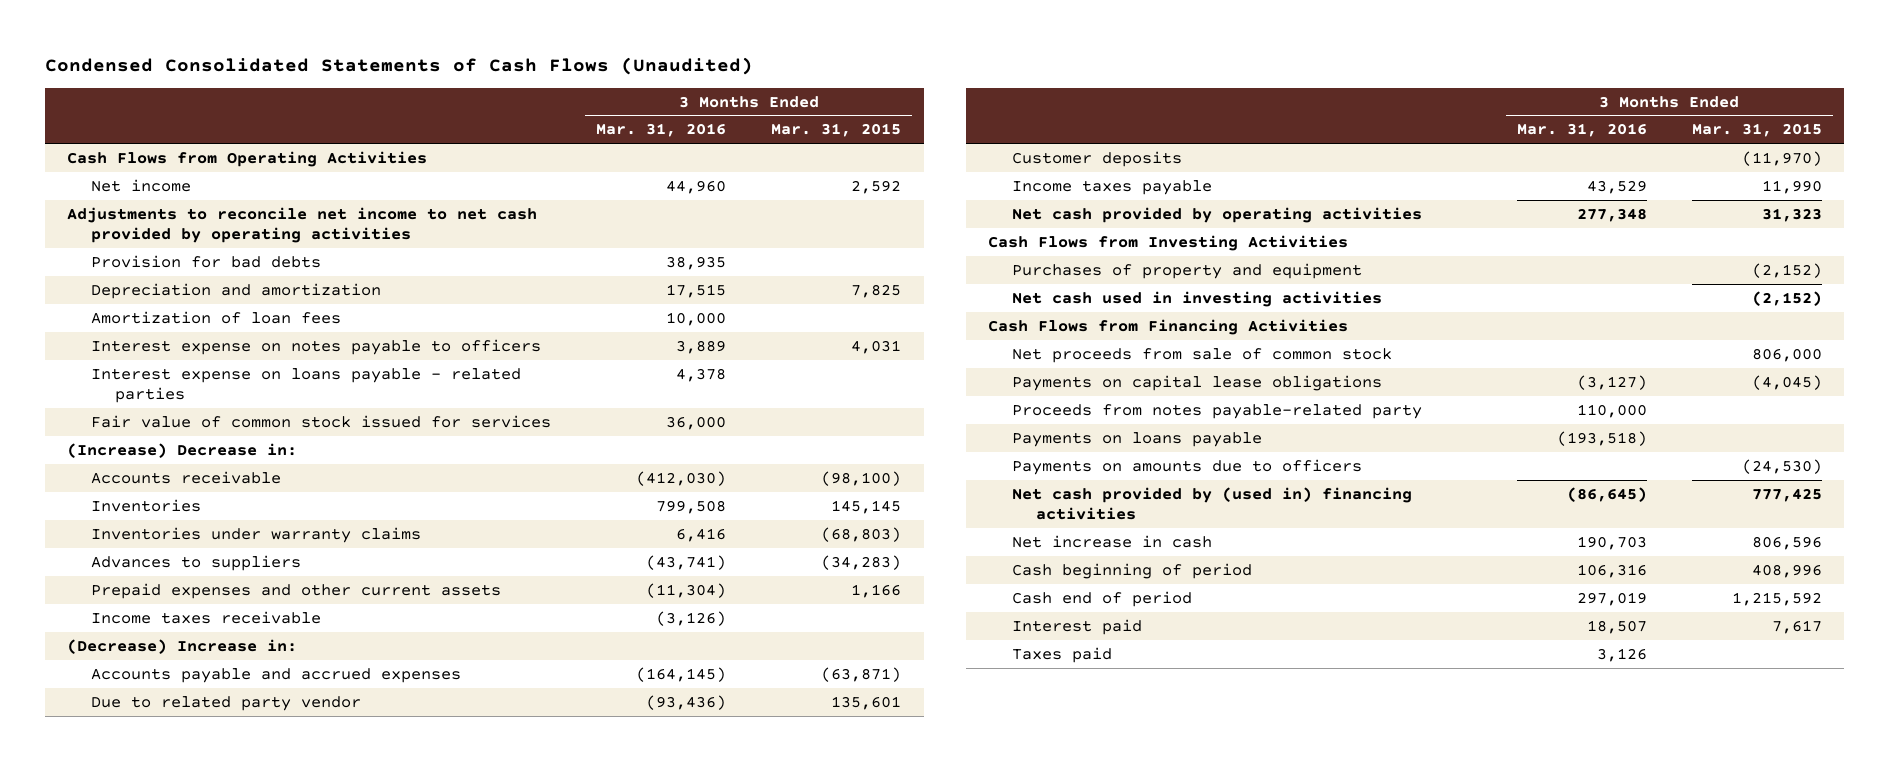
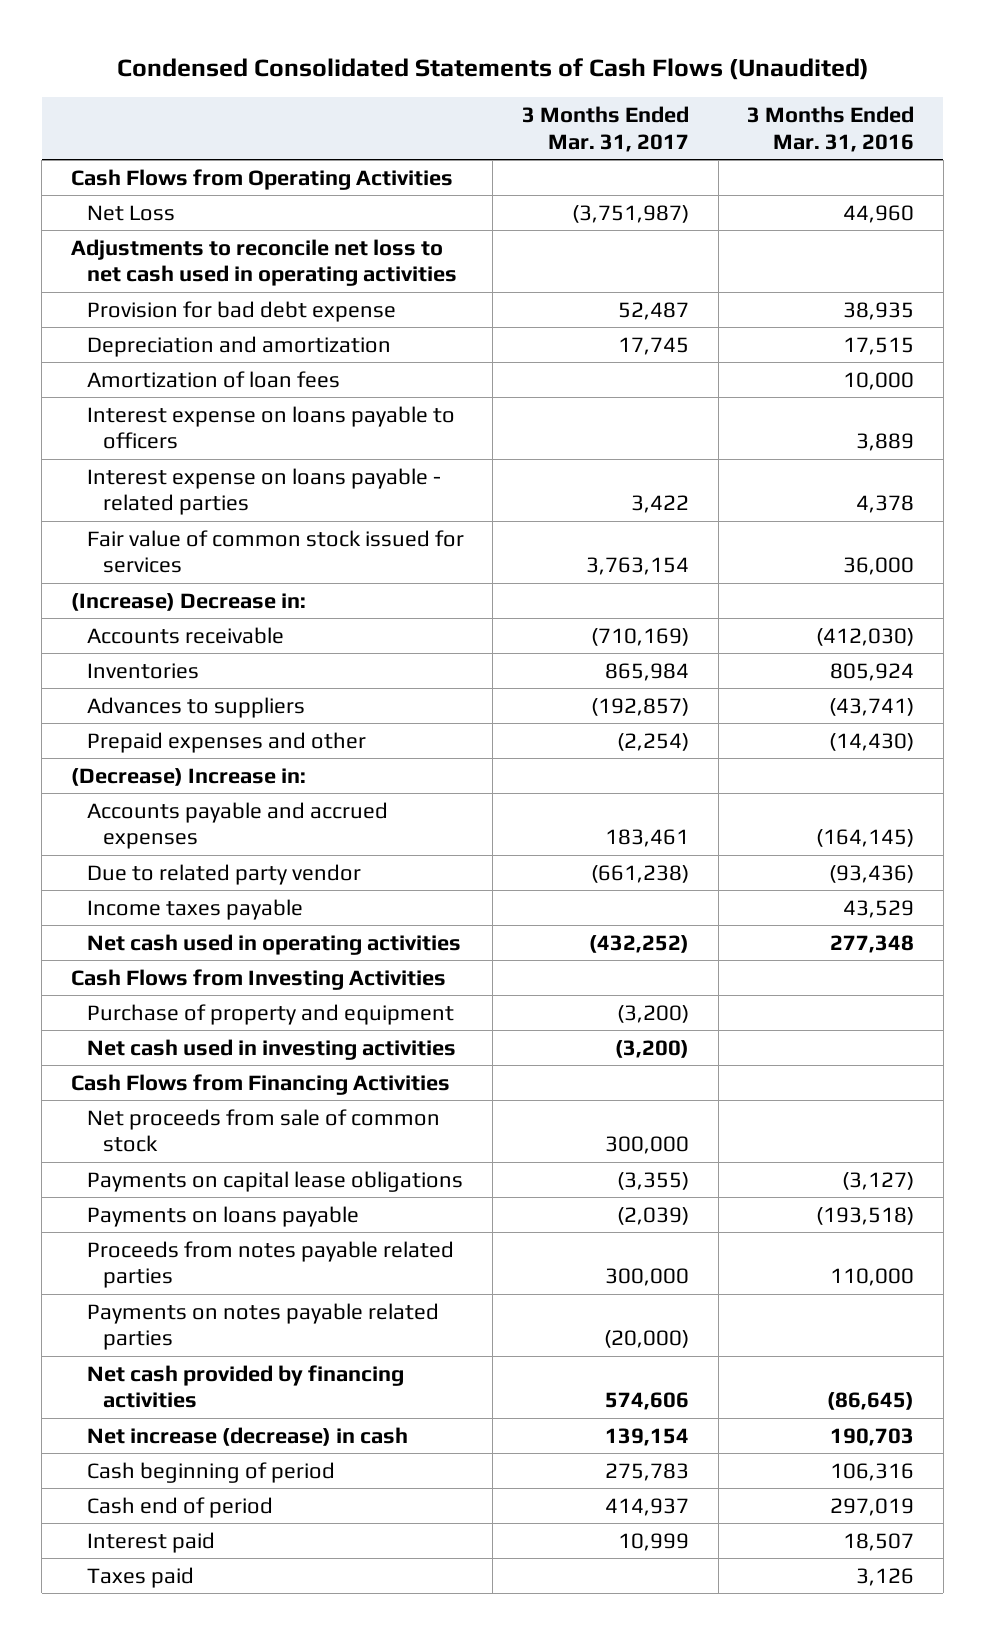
- | 3 Months Ended Mar. 31, 2016 | 3 Months Ended Mar. 31, 2015
+ | 3 Months Ended Mar. 31, 2017 | 3 Months Ended Mar. 31, 2016
- Net income | 44,960 | 2,592
- Adjustments to reconcile net income to net cash provided by operating activities
- Provision for bad debts | 38,935 |
+ Net Loss | (3,751,987) | 44,960
+ Adjustments to reconcile net loss to net cash used in operating activities
+ Provision for bad debt expense | 52,487 | 38,935
- Interest expense on notes payable to officers | 3,889 | 4,031
+ Interest expense on loans payable to officers | | 3,889
- Inventories | 799,508 | 145,145
- Inventories under warranty claims | 6,416 | (68,803)
+ Inventories | 865,984 | 805,924
- Prepaid expenses and other current assets | (11,304) | 1,166
- Income taxes receivable | (3,126) |
+ Prepaid expenses and other | (2,254) | (14,430)
- Customer deposits | | (11,970)
- Net cash provided by operating activities | 277,348 | 31,323
+ Net cash used in operating activities | (432,252) | 277,348
- Purchases of property and equipment | | (2,152)
+ Purchase of property and equipment | (3,200) |
- Proceeds from notes payable-related party | 110,000 |
- Payments on amounts due to officers | | (24,530)
- Net cash provided by (used in) financing activities | (86,645) | 777,425
- Net increase in cash | 190,703 | 806,596
+ Proceeds from notes payable related parties | 300,000 | 110,000
+ Payments on notes payable related parties | (20,000) |
+ Net cash provided by financing activities | 574,606 | (86,645)
+ Net increase (decrease) in cash | 139,154 | 190,703

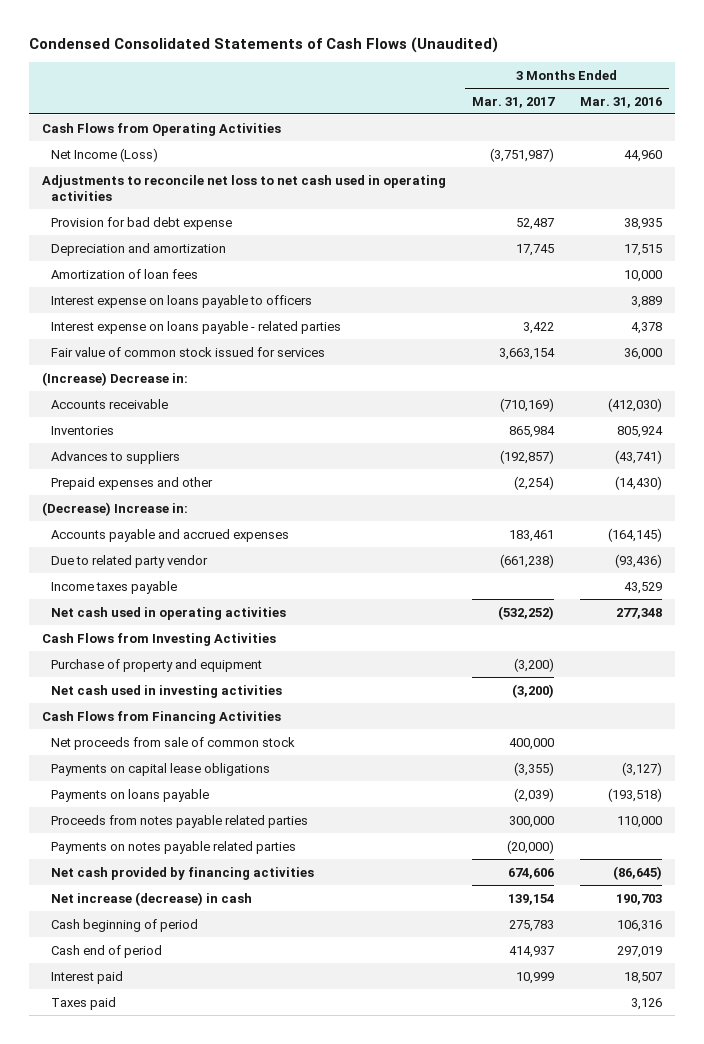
- Net Loss | (3,751,987) | 44,960
+ Net Income (Loss) | (3,751,987) | 44,960
- Fair value of common stock issued for services | 3,763,154 | 36,000
+ Fair value of common stock issued for services | 3,663,154 | 36,000
- Net cash used in operating activities | (432,252) | 277,348
+ Net cash used in operating activities | (532,252) | 277,348
- Net proceeds from sale of common stock | 300,000 |
+ Net proceeds from sale of common stock | 400,000 |
- Net cash provided by financing activities | 574,606 | (86,645)
+ Net cash provided by financing activities | 674,606 | (86,645)

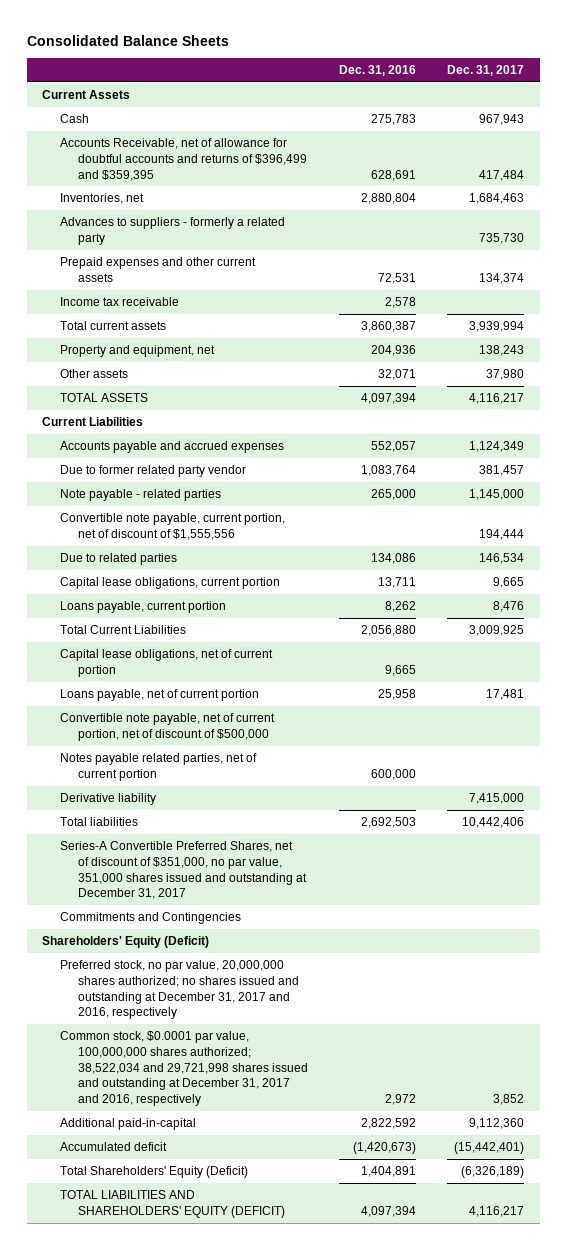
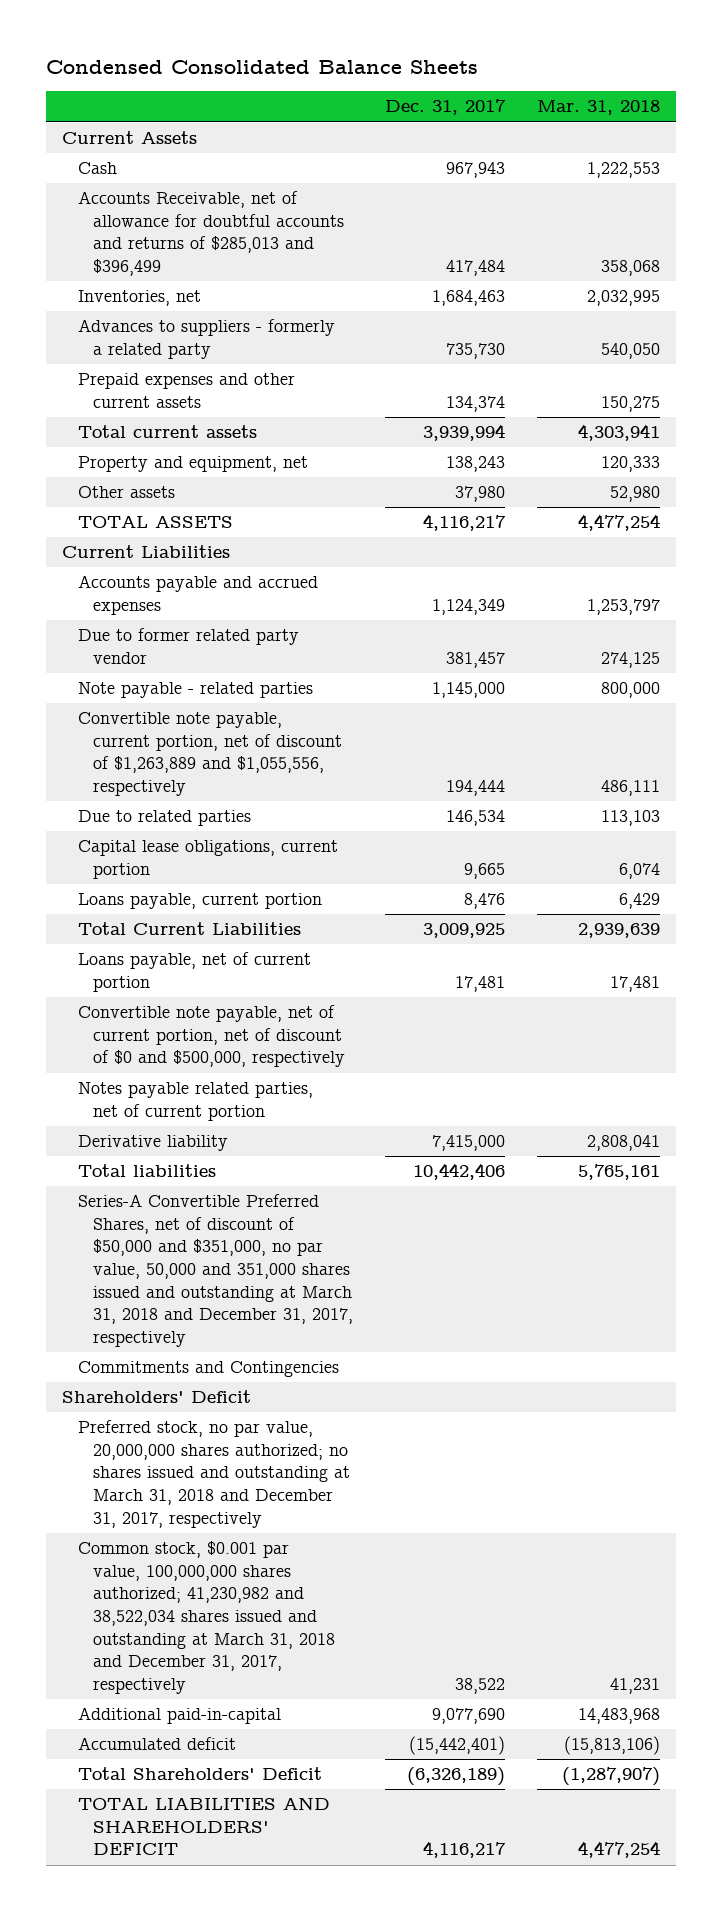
- Consolidated Balance Sheets
+ Condensed Consolidated Balance Sheets
- | Dec. 31, 2016 | Dec. 31, 2017
+ | Dec. 31, 2017 | Mar. 31, 2018
- Accounts Receivable, net of allowance for doubtful accounts and returns of $396,499 and $359,395 | 628,691 | 417,484
+ Accounts Receivable, net of allowance for doubtful accounts and returns of $285,013 and $396,499 | 417,484 | 358,068
- Income tax receivable | 2,578 |
- Convertible note payable, current portion, net of discount of $1,555,556 | | 194,444
+ Convertible note payable, current portion, net of discount of $1,263,889 and $1,055,556, respectively | 194,444 | 486,111
- Capital lease obligations, net of current portion | 9,665 |
- Convertible note payable, net of current portion, net of discount of $500,000
+ Convertible note payable, net of current portion, net of discount of $0 and $500,000, respectively
- Series-A Convertible Preferred Shares, net of discount of $351,000, no par value, 351,000 shares issued and outstanding at December 31, 2017
+ Series-A Convertible Preferred Shares, net of discount of $50,000 and $351,000, no par value, 50,000 and 351,000 shares issued and outstanding at March 31, 2018 and December 31, 2017, respectively
- Shareholders' Equity (Deficit)
- Preferred stock, no par value, 20,000,000 shares authorized; no shares issued and outstanding at December 31, 2017 and 2016, respectively
- Common stock, $0.0001 par value, 100,000,000 shares authorized; 38,522,034 and 29,721,998 shares issued and outstanding at December 31, 2017 and 2016, respectively | 2,972 | 3,852
- Additional paid-in-capital | 2,822,592 | 9,112,360
+ Shareholders' Deficit
+ Preferred stock, no par value, 20,000,000 shares authorized; no shares issued and outstanding at March 31, 2018 and December 31, 2017, respectively
+ Common stock, $0.001 par value, 100,000,000 shares authorized; 41,230,982 and 38,522,034 shares issued and outstanding at March 31, 2018 and December 31, 2017, respectively | 38,522 | 41,231
+ Additional paid-in-capital | 9,077,690 | 14,483,968
- Total Shareholders' Equity (Deficit) | 1,404,891 | (6,326,189)
- TOTAL LIABILITIES AND SHAREHOLDERS' EQUITY (DEFICIT) | 4,097,394 | 4,116,217
+ Total Shareholders' Deficit | (6,326,189) | (1,287,907)
+ TOTAL LIABILITIES AND SHAREHOLDERS' DEFICIT | 4,116,217 | 4,477,254

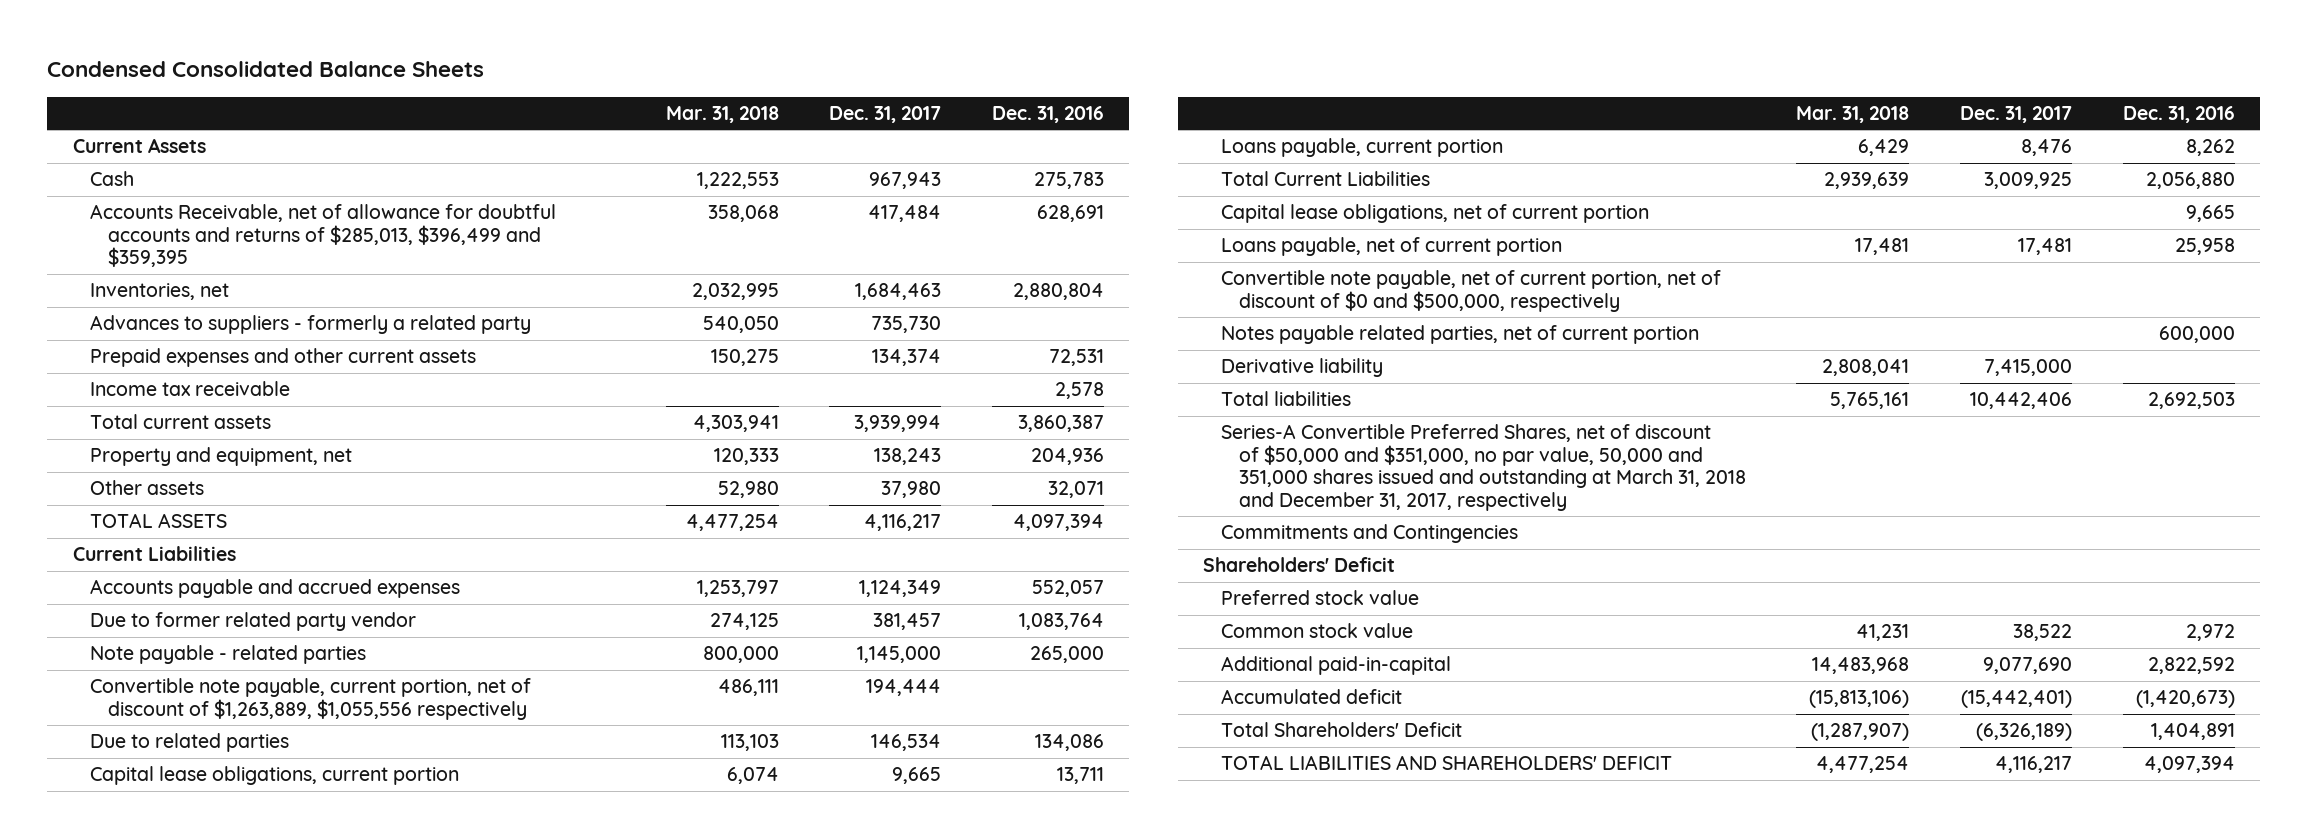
- | Dec. 31, 2017 | Mar. 31, 2018
+ | Mar. 31, 2018 | Dec. 31, 2017 | Dec. 31, 2016
- Accounts Receivable, net of allowance for doubtful accounts and returns of $285,013 and $396,499 | 417,484 | 358,068
+ Accounts Receivable, net of allowance for doubtful accounts and returns of $285,013, $396,499 and $359,395 | 358,068 | 417,484 | 628,691
+ Income tax receivable | | | 2,578
- Convertible note payable, current portion, net of discount of $1,263,889 and $1,055,556, respectively | 194,444 | 486,111
+ Convertible note payable, current portion, net of discount of $1,263,889, $1,055,556 respectively | 486,111 | 194,444 |
+ Capital lease obligations, net of current portion | | | 9,665
- Preferred stock, no par value, 20,000,000 shares authorized; no shares issued and outstanding at March 31, 2018 and December 31, 2017, respectively
- Common stock, $0.001 par value, 100,000,000 shares authorized; 41,230,982 and 38,522,034 shares issued and outstanding at March 31, 2018 and December 31, 2017, respectively | 38,522 | 41,231
+ Preferred stock value
+ Common stock value | 41,231 | 38,522 | 2,972

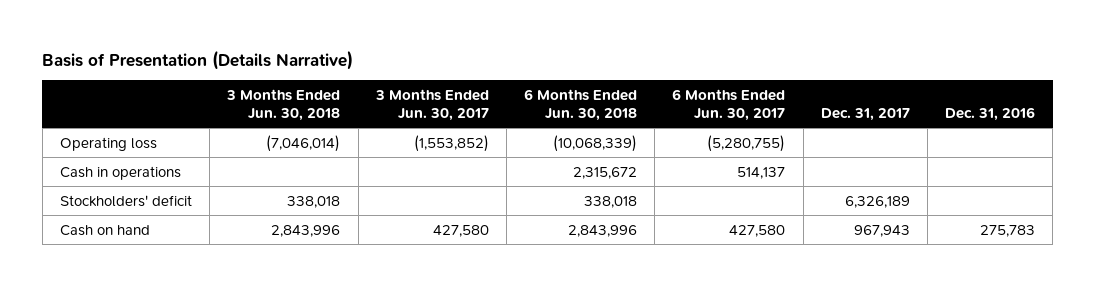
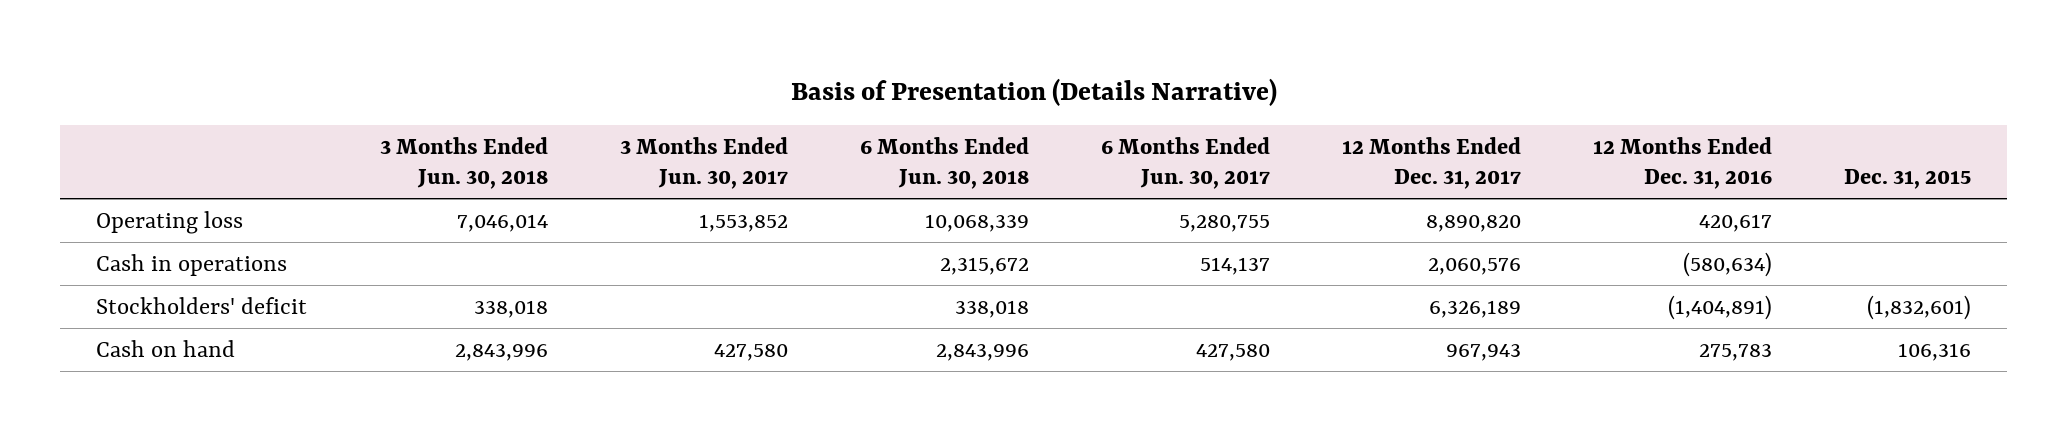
- | 3 Months Ended Jun. 30, 2018 | 3 Months Ended Jun. 30, 2017 | 6 Months Ended Jun. 30, 2018 | 6 Months Ended Jun. 30, 2017 | Dec. 31, 2017 | Dec. 31, 2016
+ | 3 Months Ended Jun. 30, 2018 | 3 Months Ended Jun. 30, 2017 | 6 Months Ended Jun. 30, 2018 | 6 Months Ended Jun. 30, 2017 | 12 Months Ended Dec. 31, 2017 | 12 Months Ended Dec. 31, 2016 | Dec. 31, 2015
- Operating loss | (7,046,014) | (1,553,852) | (10,068,339) | (5,280,755) | |
+ Operating loss | 7,046,014 | 1,553,852 | 10,068,339 | 5,280,755 | 8,890,820 | 420,617 |

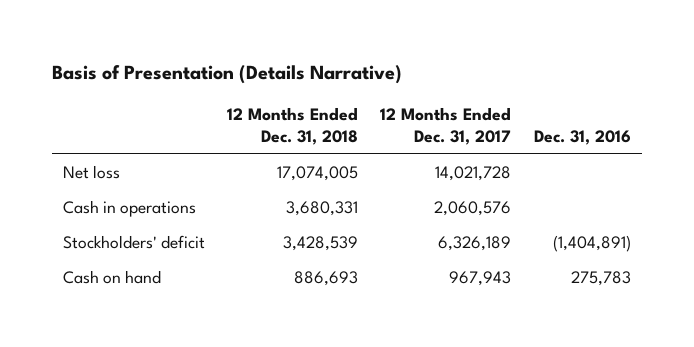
- | 3 Months Ended Jun. 30, 2018 | 3 Months Ended Jun. 30, 2017 | 6 Months Ended Jun. 30, 2018 | 6 Months Ended Jun. 30, 2017 | 12 Months Ended Dec. 31, 2017 | 12 Months Ended Dec. 31, 2016 | Dec. 31, 2015
+ | 12 Months Ended Dec. 31, 2018 | 12 Months Ended Dec. 31, 2017 | Dec. 31, 2016
- Operating loss | 7,046,014 | 1,553,852 | 10,068,339 | 5,280,755 | 8,890,820 | 420,617 |
+ Net loss | 17,074,005 | 14,021,728 |

